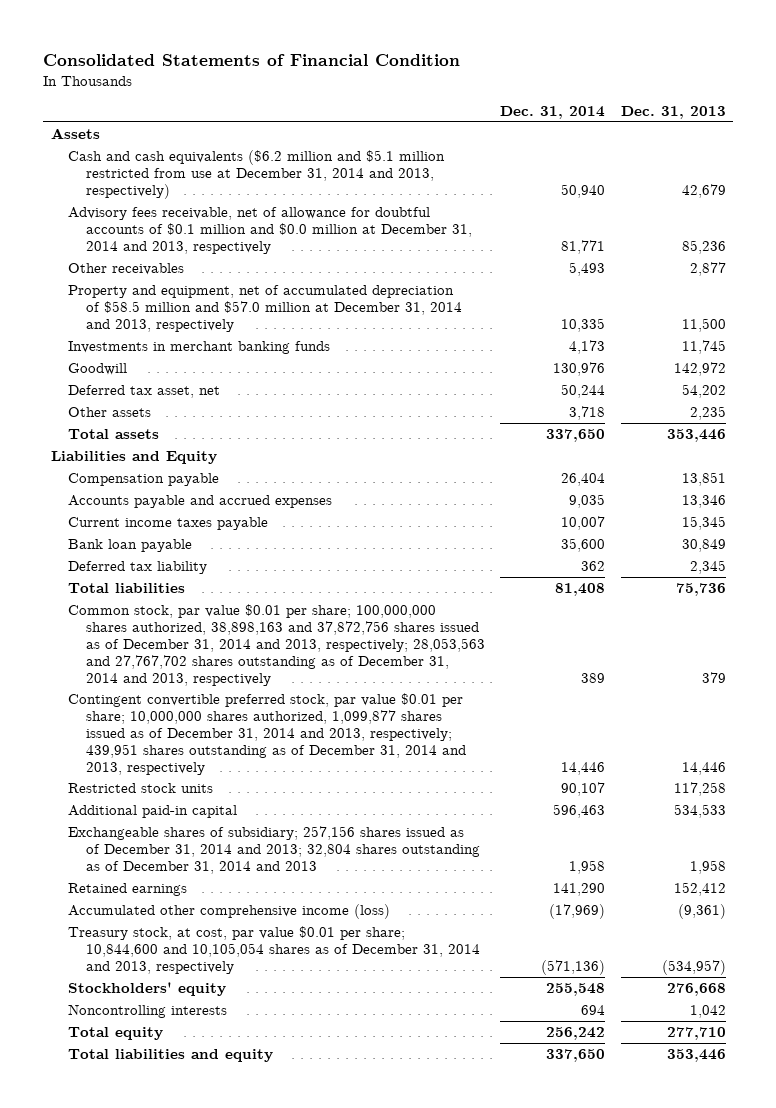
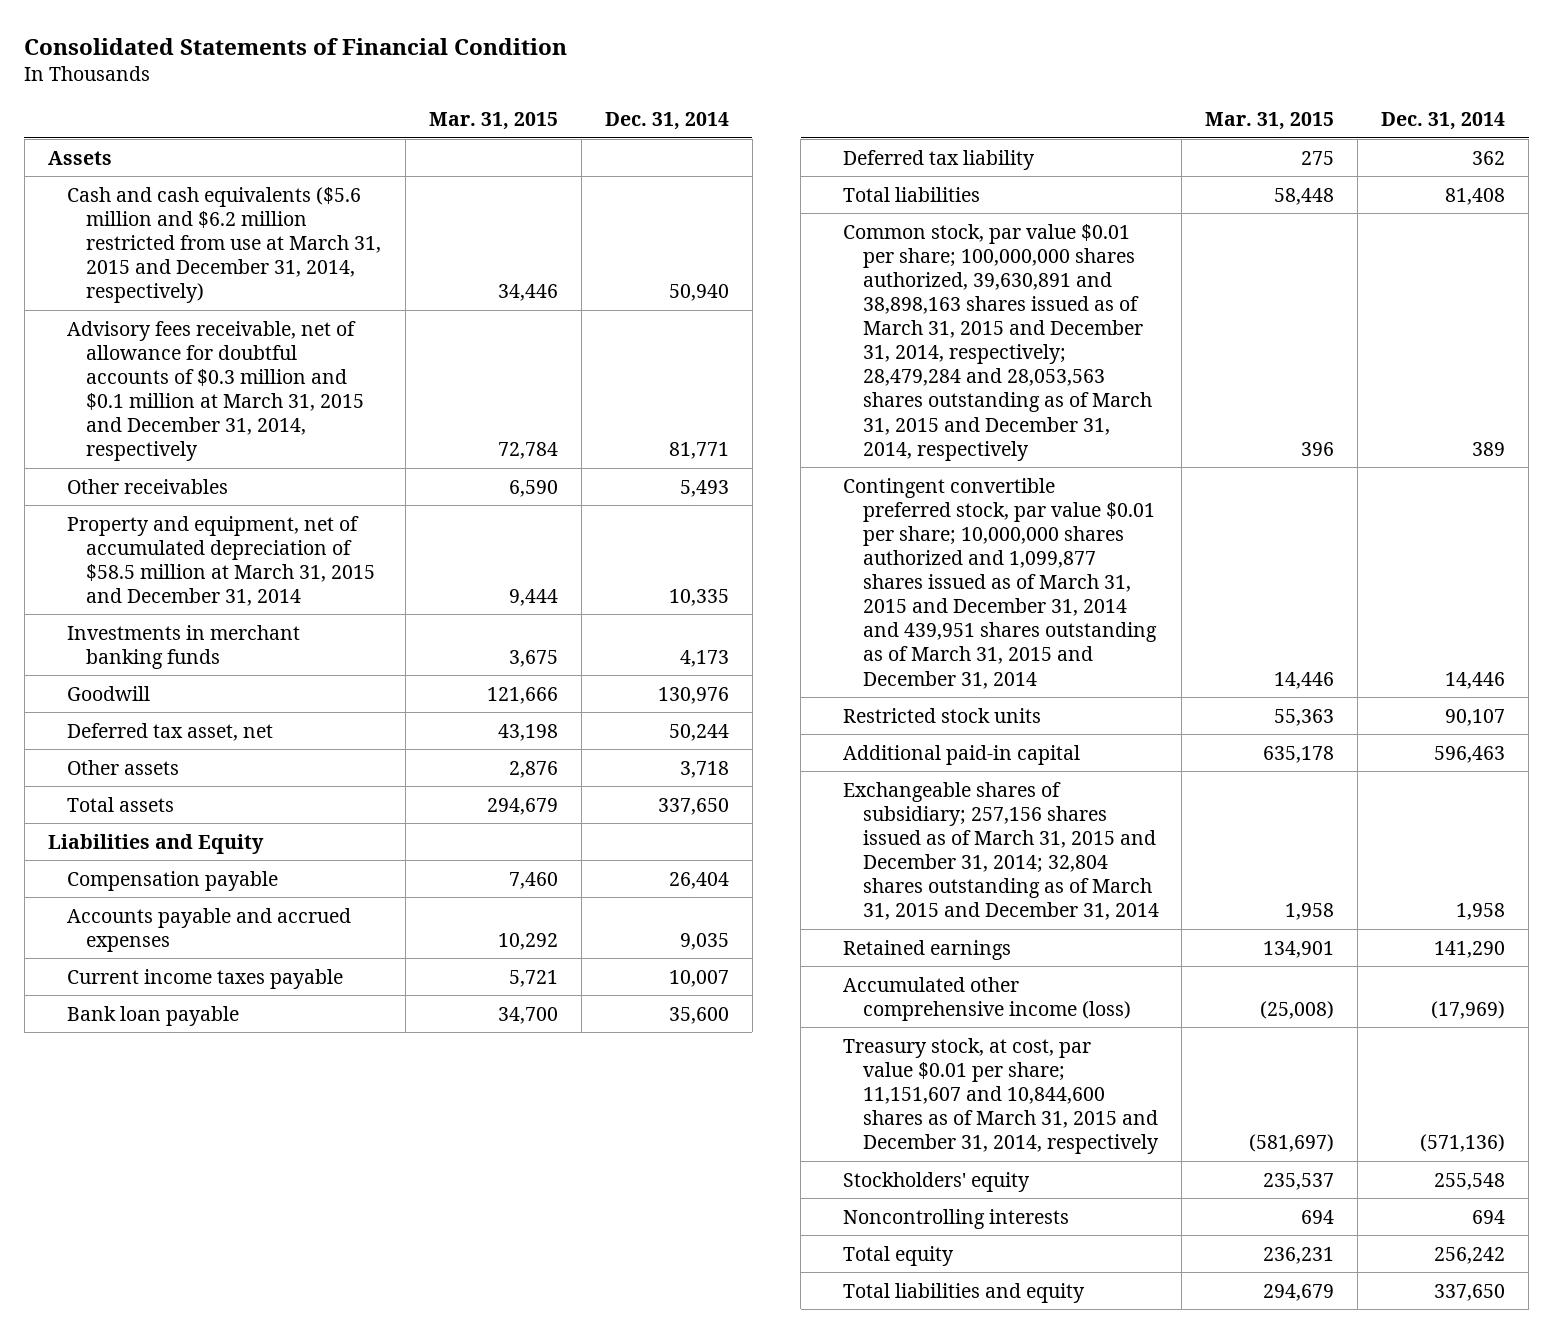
- | Dec. 31, 2014 | Dec. 31, 2013
+ | Mar. 31, 2015 | Dec. 31, 2014
- Cash and cash equivalents ($6.2 million and $5.1 million restricted from use at December 31, 2014 and 2013, respectively) | 50,940 | 42,679
- Advisory fees receivable, net of allowance for doubtful accounts of $0.1 million and $0.0 million at December 31, 2014 and 2013, respectively | 81,771 | 85,236
+ Cash and cash equivalents ($5.6 million and $6.2 million restricted from use at March 31, 2015 and December 31, 2014, respectively) | 34,446 | 50,940
+ Advisory fees receivable, net of allowance for doubtful accounts of $0.3 million and $0.1 million at March 31, 2015 and December 31, 2014, respectively | 72,784 | 81,771
- Property and equipment, net of accumulated depreciation of $58.5 million and $57.0 million at December 31, 2014 and 2013, respectively | 10,335 | 11,500
+ Property and equipment, net of accumulated depreciation of $58.5 million at March 31, 2015 and December 31, 2014 | 9,444 | 10,335
- Common stock, par value $0.01 per share; 100,000,000 shares authorized, 38,898,163 and 37,872,756 shares issued as of December 31, 2014 and 2013, respectively; 28,053,563 and 27,767,702 shares outstanding as of December 31, 2014 and 2013, respectively | 389 | 379
- Contingent convertible preferred stock, par value $0.01 per share; 10,000,000 shares authorized, 1,099,877 shares issued as of December 31, 2014 and 2013, respectively; 439,951 shares outstanding as of December 31, 2014 and 2013, respectively | 14,446 | 14,446
+ Common stock, par value $0.01 per share; 100,000,000 shares authorized, 39,630,891 and 38,898,163 shares issued as of March 31, 2015 and December 31, 2014, respectively; 28,479,284 and 28,053,563 shares outstanding as of March 31, 2015 and December 31, 2014, respectively | 396 | 389
+ Contingent convertible preferred stock, par value $0.01 per share; 10,000,000 shares authorized and 1,099,877 shares issued as of March 31, 2015 and December 31, 2014 and 439,951 shares outstanding as of March 31, 2015 and December 31, 2014 | 14,446 | 14,446
- Exchangeable shares of subsidiary; 257,156 shares issued as of December 31, 2014 and 2013; 32,804 shares outstanding as of December 31, 2014 and 2013 | 1,958 | 1,958
+ Exchangeable shares of subsidiary; 257,156 shares issued as of March 31, 2015 and December 31, 2014; 32,804 shares outstanding as of March 31, 2015 and December 31, 2014 | 1,958 | 1,958
- Treasury stock, at cost, par value $0.01 per share; 10,844,600 and 10,105,054 shares as of December 31, 2014 and 2013, respectively | (571,136) | (534,957)
+ Treasury stock, at cost, par value $0.01 per share; 11,151,607 and 10,844,600 shares as of March 31, 2015 and December 31, 2014, respectively | (581,697) | (571,136)

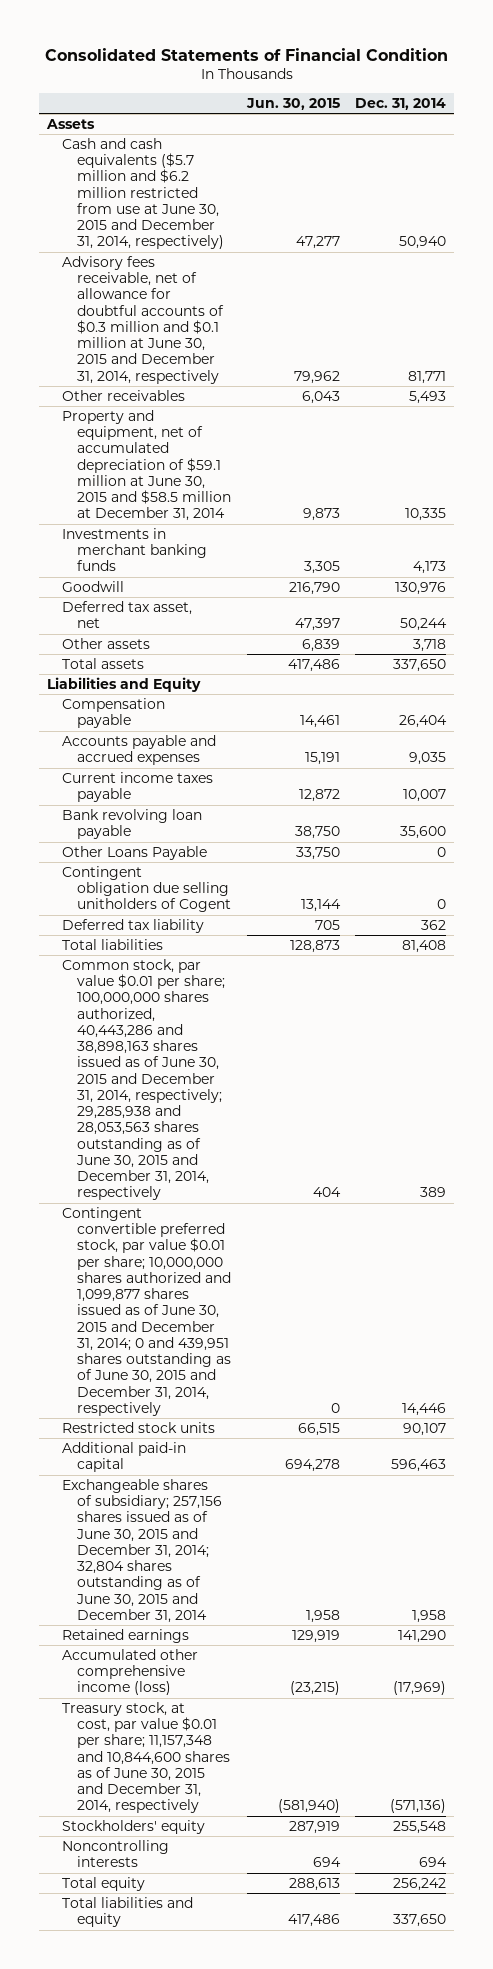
- | Mar. 31, 2015 | Dec. 31, 2014
+ | Jun. 30, 2015 | Dec. 31, 2014
- Cash and cash equivalents ($5.6 million and $6.2 million restricted from use at March 31, 2015 and December 31, 2014, respectively) | 34,446 | 50,940
- Advisory fees receivable, net of allowance for doubtful accounts of $0.3 million and $0.1 million at March 31, 2015 and December 31, 2014, respectively | 72,784 | 81,771
+ Cash and cash equivalents ($5.7 million and $6.2 million restricted from use at June 30, 2015 and December 31, 2014, respectively) | 47,277 | 50,940
+ Advisory fees receivable, net of allowance for doubtful accounts of $0.3 million and $0.1 million at June 30, 2015 and December 31, 2014, respectively | 79,962 | 81,771
- Property and equipment, net of accumulated depreciation of $58.5 million at March 31, 2015 and December 31, 2014 | 9,444 | 10,335
+ Property and equipment, net of accumulated depreciation of $59.1 million at June 30, 2015 and $58.5 million at December 31, 2014 | 9,873 | 10,335
- Bank loan payable | 34,700 | 35,600
+ Bank revolving loan payable | 38,750 | 35,600
+ Other Loans Payable | 33,750 | 0
+ Contingent obligation due selling unitholders of Cogent | 13,144 | 0
- Common stock, par value $0.01 per share; 100,000,000 shares authorized, 39,630,891 and 38,898,163 shares issued as of March 31, 2015 and December 31, 2014, respectively; 28,479,284 and 28,053,563 shares outstanding as of March 31, 2015 and December 31, 2014, respectively | 396 | 389
- Contingent convertible preferred stock, par value $0.01 per share; 10,000,000 shares authorized and 1,099,877 shares issued as of March 31, 2015 and December 31, 2014 and 439,951 shares outstanding as of March 31, 2015 and December 31, 2014 | 14,446 | 14,446
+ Common stock, par value $0.01 per share; 100,000,000 shares authorized, 40,443,286 and 38,898,163 shares issued as of June 30, 2015 and December 31, 2014, respectively; 29,285,938 and 28,053,563 shares outstanding as of June 30, 2015 and December 31, 2014, respectively | 404 | 389
+ Contingent convertible preferred stock, par value $0.01 per share; 10,000,000 shares authorized and 1,099,877 shares issued as of June 30, 2015 and December 31, 2014; 0 and 439,951 shares outstanding as of June 30, 2015 and December 31, 2014, respectively | 0 | 14,446
- Exchangeable shares of subsidiary; 257,156 shares issued as of March 31, 2015 and December 31, 2014; 32,804 shares outstanding as of March 31, 2015 and December 31, 2014 | 1,958 | 1,958
+ Exchangeable shares of subsidiary; 257,156 shares issued as of June 30, 2015 and December 31, 2014; 32,804 shares outstanding as of June 30, 2015 and December 31, 2014 | 1,958 | 1,958
- Treasury stock, at cost, par value $0.01 per share; 11,151,607 and 10,844,600 shares as of March 31, 2015 and December 31, 2014, respectively | (581,697) | (571,136)
+ Treasury stock, at cost, par value $0.01 per share; 11,157,348 and 10,844,600 shares as of June 30, 2015 and December 31, 2014, respectively | (581,940) | (571,136)

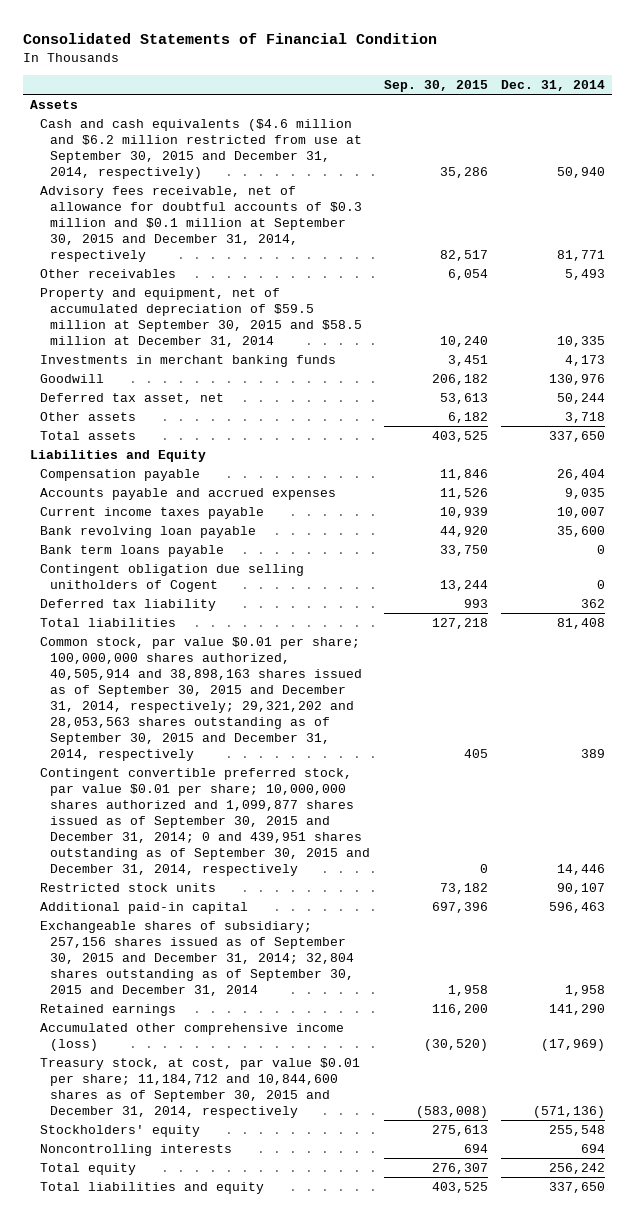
- | Jun. 30, 2015 | Dec. 31, 2014
+ | Sep. 30, 2015 | Dec. 31, 2014
- Cash and cash equivalents ($5.7 million and $6.2 million restricted from use at June 30, 2015 and December 31, 2014, respectively) | 47,277 | 50,940
- Advisory fees receivable, net of allowance for doubtful accounts of $0.3 million and $0.1 million at June 30, 2015 and December 31, 2014, respectively | 79,962 | 81,771
+ Cash and cash equivalents ($4.6 million and $6.2 million restricted from use at September 30, 2015 and December 31, 2014, respectively) | 35,286 | 50,940
+ Advisory fees receivable, net of allowance for doubtful accounts of $0.3 million and $0.1 million at September 30, 2015 and December 31, 2014, respectively | 82,517 | 81,771
- Property and equipment, net of accumulated depreciation of $59.1 million at June 30, 2015 and $58.5 million at December 31, 2014 | 9,873 | 10,335
+ Property and equipment, net of accumulated depreciation of $59.5 million at September 30, 2015 and $58.5 million at December 31, 2014 | 10,240 | 10,335
- Other Loans Payable | 33,750 | 0
+ Bank term loans payable | 33,750 | 0
- Common stock, par value $0.01 per share; 100,000,000 shares authorized, 40,443,286 and 38,898,163 shares issued as of June 30, 2015 and December 31, 2014, respectively; 29,285,938 and 28,053,563 shares outstanding as of June 30, 2015 and December 31, 2014, respectively | 404 | 389
- Contingent convertible preferred stock, par value $0.01 per share; 10,000,000 shares authorized and 1,099,877 shares issued as of June 30, 2015 and December 31, 2014; 0 and 439,951 shares outstanding as of June 30, 2015 and December 31, 2014, respectively | 0 | 14,446
+ Common stock, par value $0.01 per share; 100,000,000 shares authorized, 40,505,914 and 38,898,163 shares issued as of September 30, 2015 and December 31, 2014, respectively; 29,321,202 and 28,053,563 shares outstanding as of September 30, 2015 and December 31, 2014, respectively | 405 | 389
+ Contingent convertible preferred stock, par value $0.01 per share; 10,000,000 shares authorized and 1,099,877 shares issued as of September 30, 2015 and December 31, 2014; 0 and 439,951 shares outstanding as of September 30, 2015 and December 31, 2014, respectively | 0 | 14,446
- Exchangeable shares of subsidiary; 257,156 shares issued as of June 30, 2015 and December 31, 2014; 32,804 shares outstanding as of June 30, 2015 and December 31, 2014 | 1,958 | 1,958
+ Exchangeable shares of subsidiary; 257,156 shares issued as of September 30, 2015 and December 31, 2014; 32,804 shares outstanding as of September 30, 2015 and December 31, 2014 | 1,958 | 1,958
- Treasury stock, at cost, par value $0.01 per share; 11,157,348 and 10,844,600 shares as of June 30, 2015 and December 31, 2014, respectively | (581,940) | (571,136)
+ Treasury stock, at cost, par value $0.01 per share; 11,184,712 and 10,844,600 shares as of September 30, 2015 and December 31, 2014, respectively | (583,008) | (571,136)

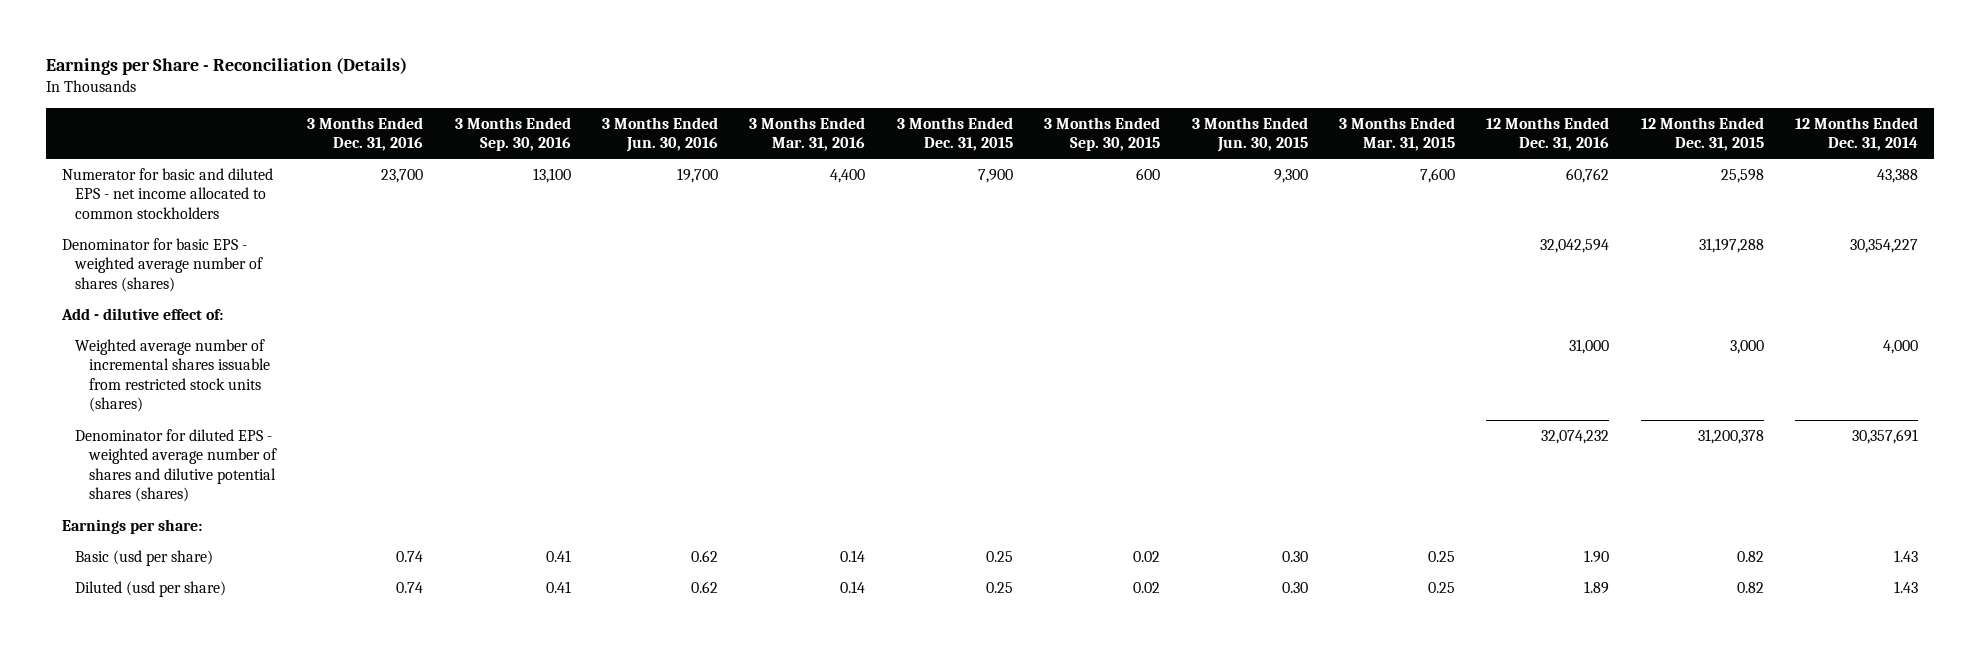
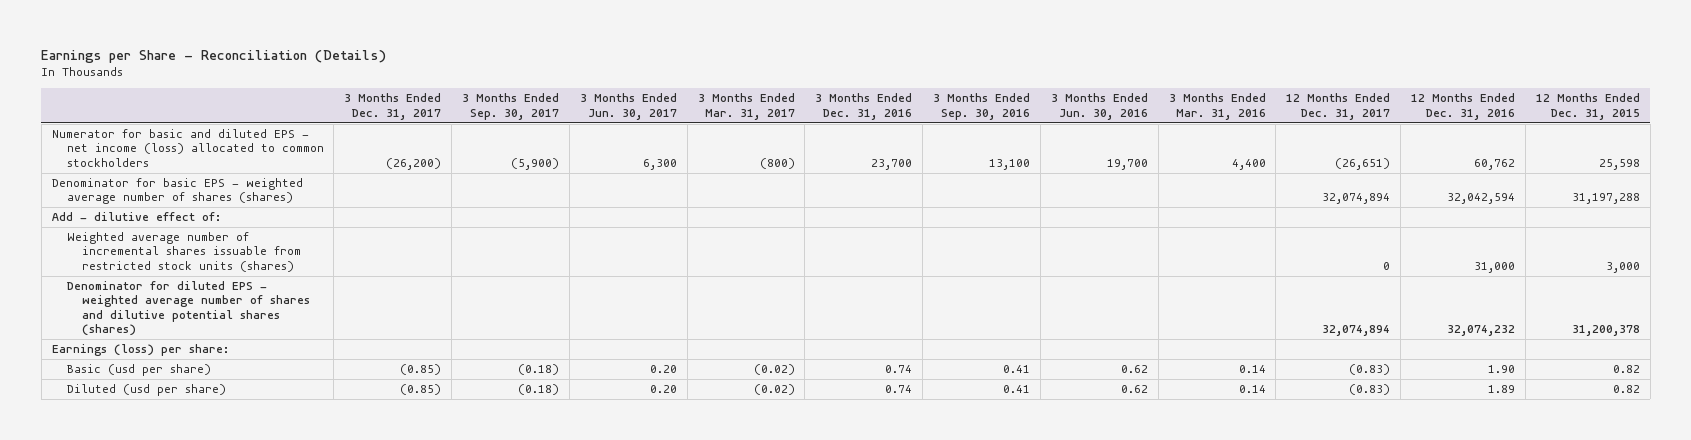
- | 3 Months Ended Dec. 31, 2016 | 3 Months Ended Sep. 30, 2016 | 3 Months Ended Jun. 30, 2016 | 3 Months Ended Mar. 31, 2016 | 3 Months Ended Dec. 31, 2015 | 3 Months Ended Sep. 30, 2015 | 3 Months Ended Jun. 30, 2015 | 3 Months Ended Mar. 31, 2015 | 12 Months Ended Dec. 31, 2016 | 12 Months Ended Dec. 31, 2015 | 12 Months Ended Dec. 31, 2014
+ | 3 Months Ended Dec. 31, 2017 | 3 Months Ended Sep. 30, 2017 | 3 Months Ended Jun. 30, 2017 | 3 Months Ended Mar. 31, 2017 | 3 Months Ended Dec. 31, 2016 | 3 Months Ended Sep. 30, 2016 | 3 Months Ended Jun. 30, 2016 | 3 Months Ended Mar. 31, 2016 | 12 Months Ended Dec. 31, 2017 | 12 Months Ended Dec. 31, 2016 | 12 Months Ended Dec. 31, 2015
- Numerator for basic and diluted EPS - net income allocated to common stockholders | 23,700 | 13,100 | 19,700 | 4,400 | 7,900 | 600 | 9,300 | 7,600 | 60,762 | 25,598 | 43,388
+ Numerator for basic and diluted EPS - net income (loss) allocated to common stockholders | (26,200) | (5,900) | 6,300 | (800) | 23,700 | 13,100 | 19,700 | 4,400 | (26,651) | 60,762 | 25,598
- Earnings per share:
+ Earnings (loss) per share:

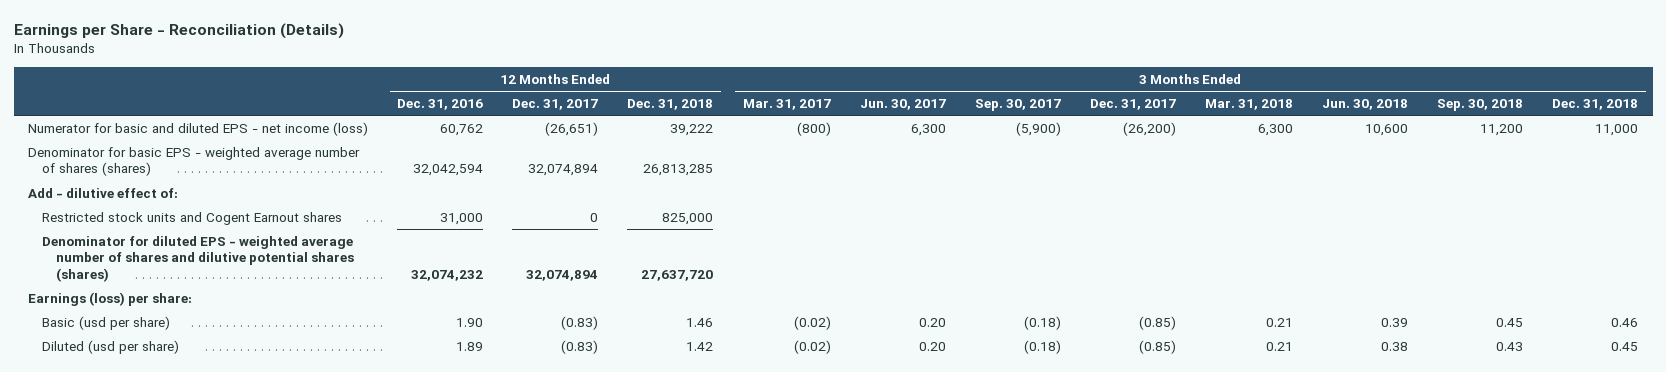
- | 3 Months Ended Dec. 31, 2017 | 3 Months Ended Sep. 30, 2017 | 3 Months Ended Jun. 30, 2017 | 3 Months Ended Mar. 31, 2017 | 3 Months Ended Dec. 31, 2016 | 3 Months Ended Sep. 30, 2016 | 3 Months Ended Jun. 30, 2016 | 3 Months Ended Mar. 31, 2016 | 12 Months Ended Dec. 31, 2017 | 12 Months Ended Dec. 31, 2016 | 12 Months Ended Dec. 31, 2015
+ | 12 Months Ended Dec. 31, 2016 | 12 Months Ended Dec. 31, 2017 | 12 Months Ended Dec. 31, 2018 | 3 Months Ended Mar. 31, 2017 | 3 Months Ended Jun. 30, 2017 | 3 Months Ended Sep. 30, 2017 | 3 Months Ended Dec. 31, 2017 | 3 Months Ended Mar. 31, 2018 | 3 Months Ended Jun. 30, 2018 | 3 Months Ended Sep. 30, 2018 | 3 Months Ended Dec. 31, 2018
- Numerator for basic and diluted EPS - net income (loss) allocated to common stockholders | (26,200) | (5,900) | 6,300 | (800) | 23,700 | 13,100 | 19,700 | 4,400 | (26,651) | 60,762 | 25,598
+ Numerator for basic and diluted EPS - net income (loss) | 60,762 | (26,651) | 39,222 | (800) | 6,300 | (5,900) | (26,200) | 6,300 | 10,600 | 11,200 | 11,000
- Weighted average number of incremental shares issuable from restricted stock units (shares) | | | | | | | | | 0 | 31,000 | 3,000
+ Restricted stock units and Cogent Earnout shares | 31,000 | 0 | 825,000 | | | | | | | |

